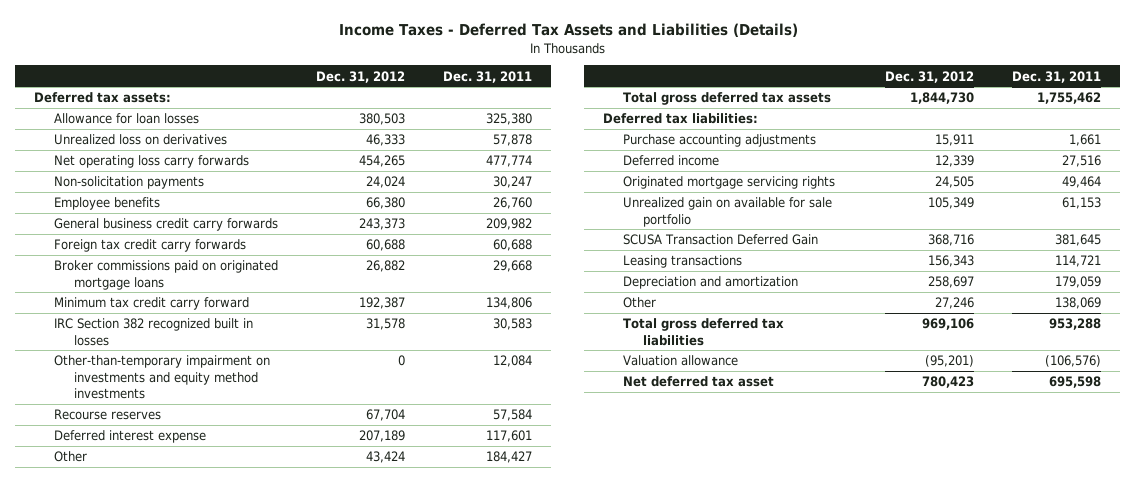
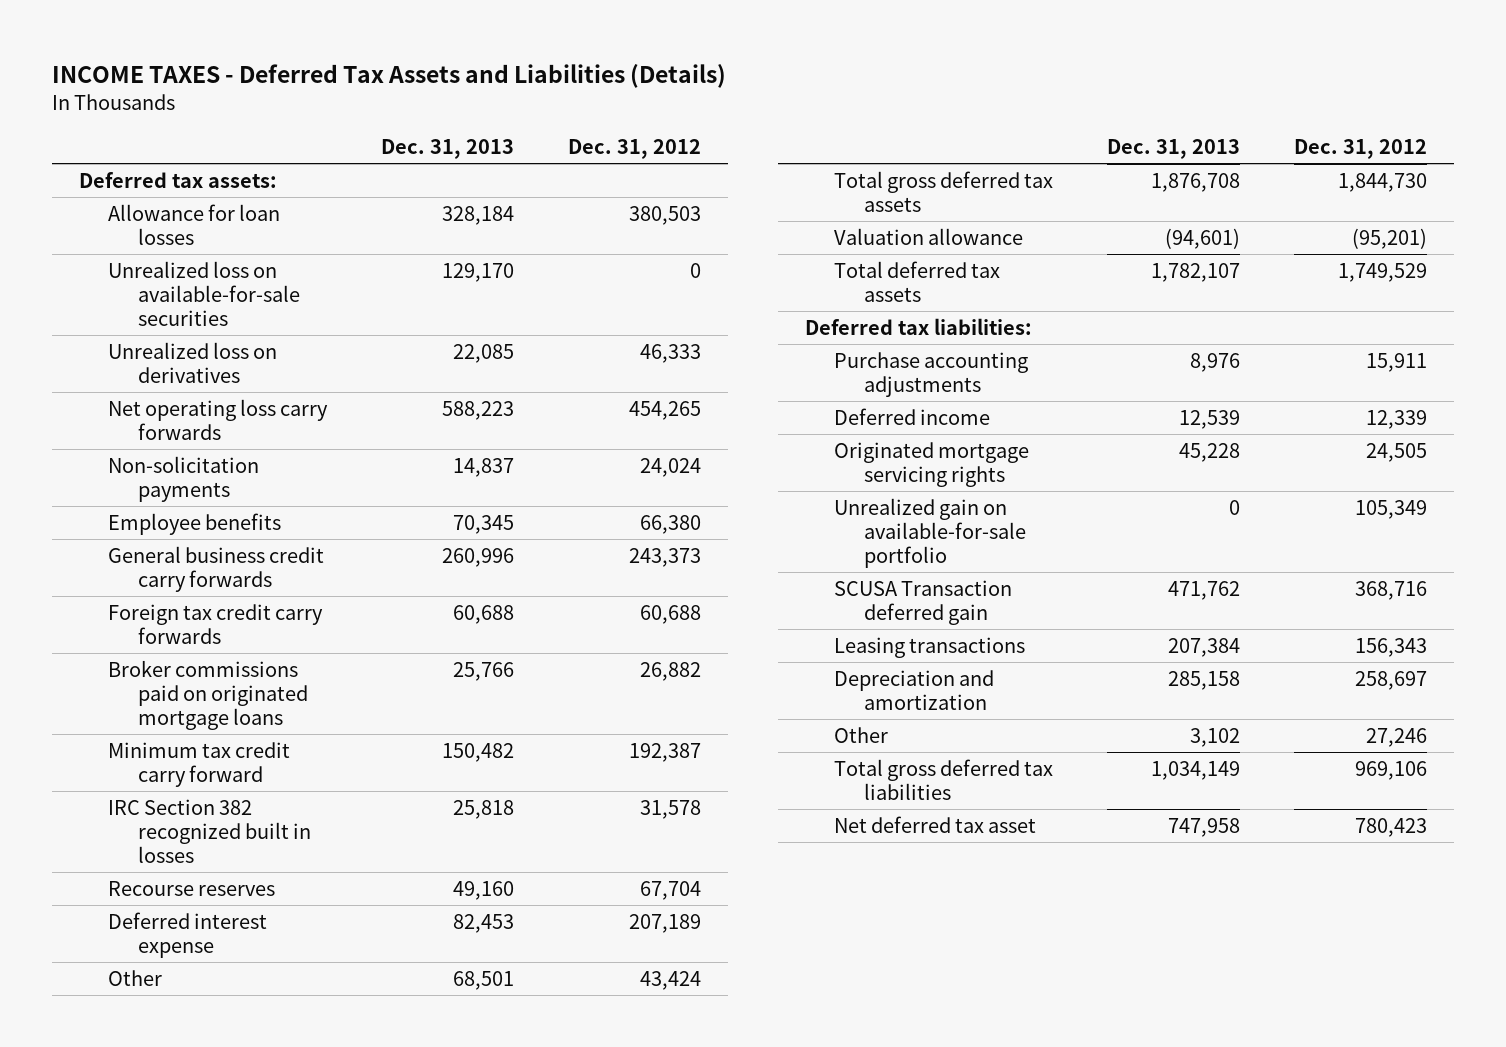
- Income Taxes - Deferred Tax Assets and Liabilities (Details)
+ INCOME TAXES - Deferred Tax Assets and Liabilities (Details)
- | Dec. 31, 2012 | Dec. 31, 2011
+ | Dec. 31, 2013 | Dec. 31, 2012
+ Unrealized loss on available-for-sale securities | 129,170 | 0
- Other-than-temporary impairment on investments and equity method investments | 0 | 12,084
moved up: Valuation allowance | (94,601) | (95,201)
+ Total deferred tax assets | 1,782,107 | 1,749,529
- Unrealized gain on available for sale portfolio | 105,349 | 61,153
- SCUSA Transaction Deferred Gain | 368,716 | 381,645
+ Unrealized gain on available-for-sale portfolio | 0 | 105,349
+ SCUSA Transaction deferred gain | 471,762 | 368,716

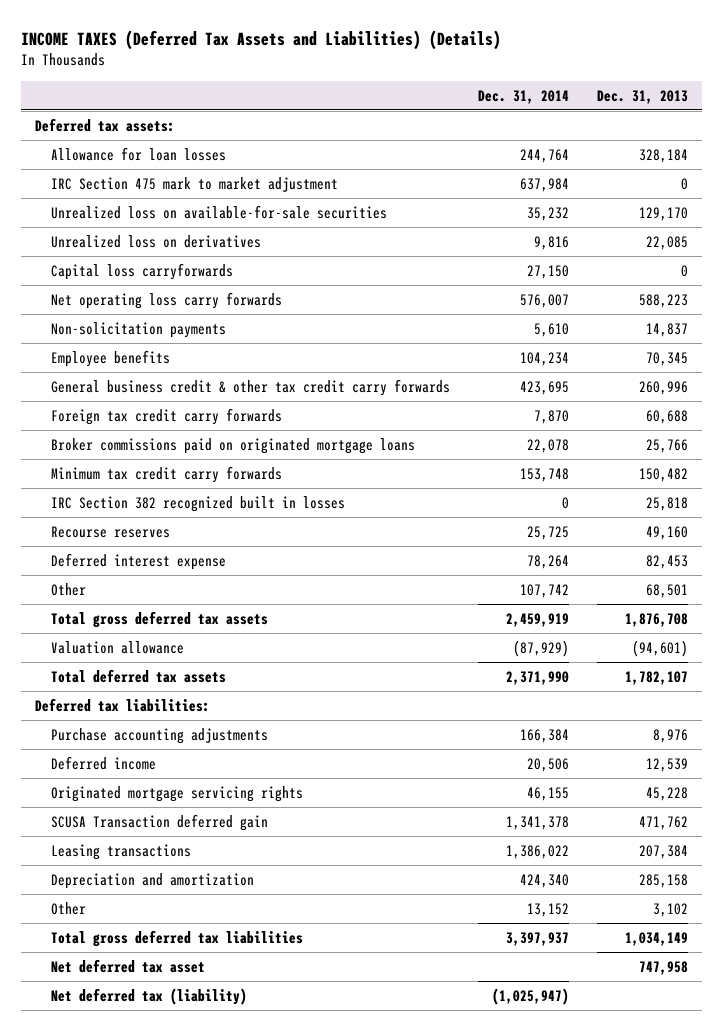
- INCOME TAXES - Deferred Tax Assets and Liabilities (Details)
+ INCOME TAXES (Deferred Tax Assets and Liabilities) (Details)
- | Dec. 31, 2013 | Dec. 31, 2012
+ | Dec. 31, 2014 | Dec. 31, 2013
+ IRC Section 475 mark to market adjustment | 637,984 | 0
+ Capital loss carryforwards | 27,150 | 0
- General business credit carry forwards | 260,996 | 243,373
+ General business credit & other tax credit carry forwards | 423,695 | 260,996
- Minimum tax credit carry forward | 150,482 | 192,387
+ Minimum tax credit carry forwards | 153,748 | 150,482
- Unrealized gain on available-for-sale portfolio | 0 | 105,349
+ Net deferred tax (liability) | (1,025,947) |

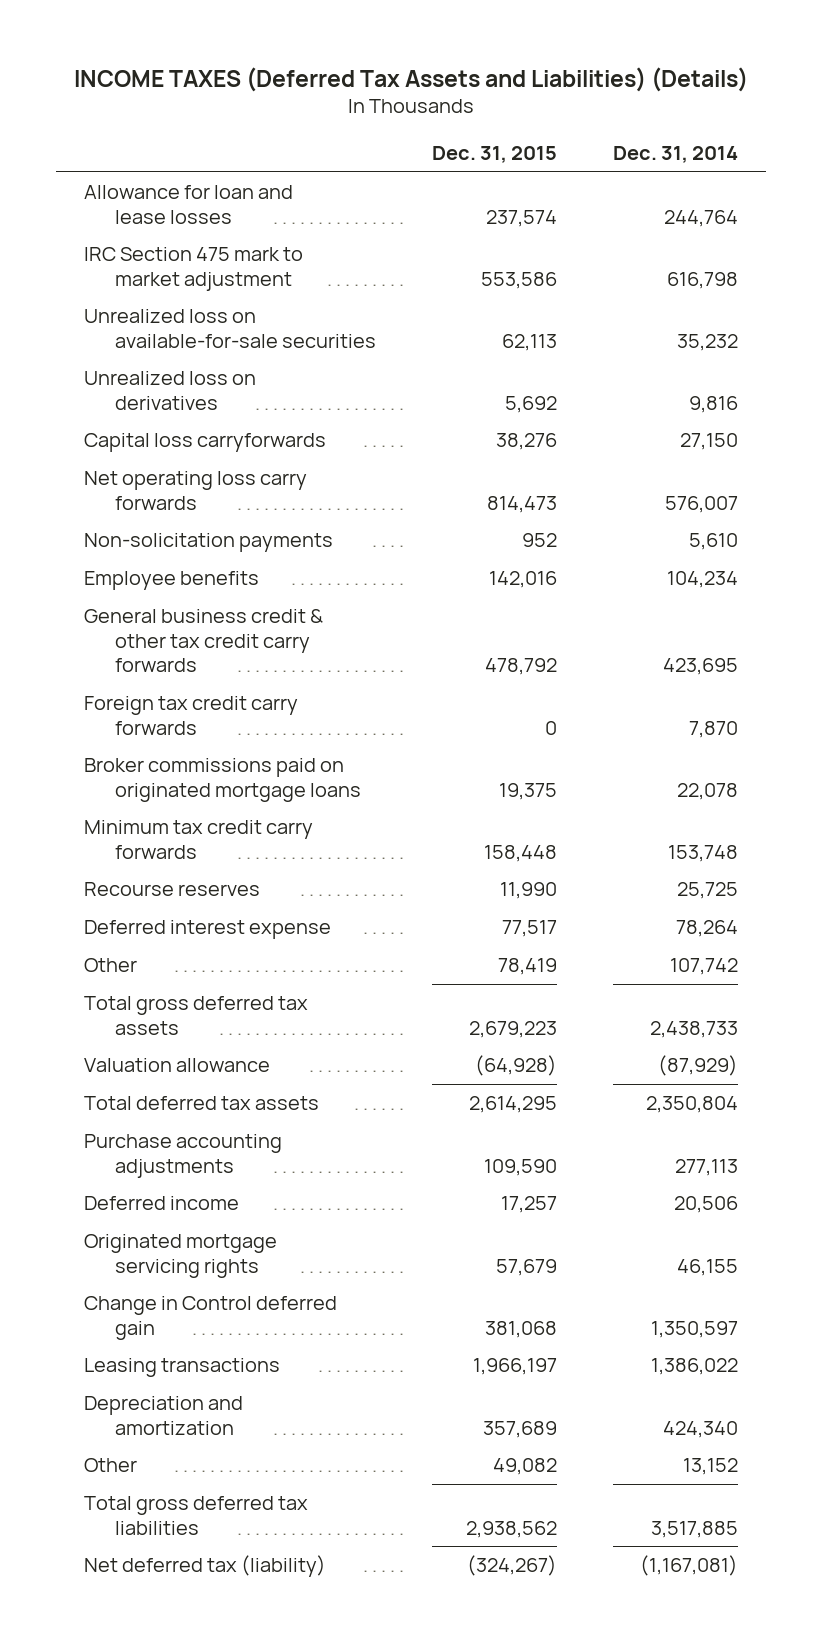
- | Dec. 31, 2014 | Dec. 31, 2013
+ | Dec. 31, 2015 | Dec. 31, 2014
- Deferred tax assets:
- Allowance for loan losses | 244,764 | 328,184
- IRC Section 475 mark to market adjustment | 637,984 | 0
+ Allowance for loan and lease losses | 237,574 | 244,764
+ IRC Section 475 mark to market adjustment | 553,586 | 616,798
- IRC Section 382 recognized built in losses | 0 | 25,818
- Total gross deferred tax assets | 2,459,919 | 1,876,708
+ Total gross deferred tax assets | 2,679,223 | 2,438,733
- Total deferred tax assets | 2,371,990 | 1,782,107
- Deferred tax liabilities:
- Purchase accounting adjustments | 166,384 | 8,976
+ Total deferred tax assets | 2,614,295 | 2,350,804
+ Purchase accounting adjustments | 109,590 | 277,113
- SCUSA Transaction deferred gain | 1,341,378 | 471,762
+ Change in Control deferred gain | 381,068 | 1,350,597
- Total gross deferred tax liabilities | 3,397,937 | 1,034,149
- Net deferred tax asset | | 747,958
- Net deferred tax (liability) | (1,025,947) |
+ Total gross deferred tax liabilities | 2,938,562 | 3,517,885
+ Net deferred tax (liability) | (324,267) | (1,167,081)

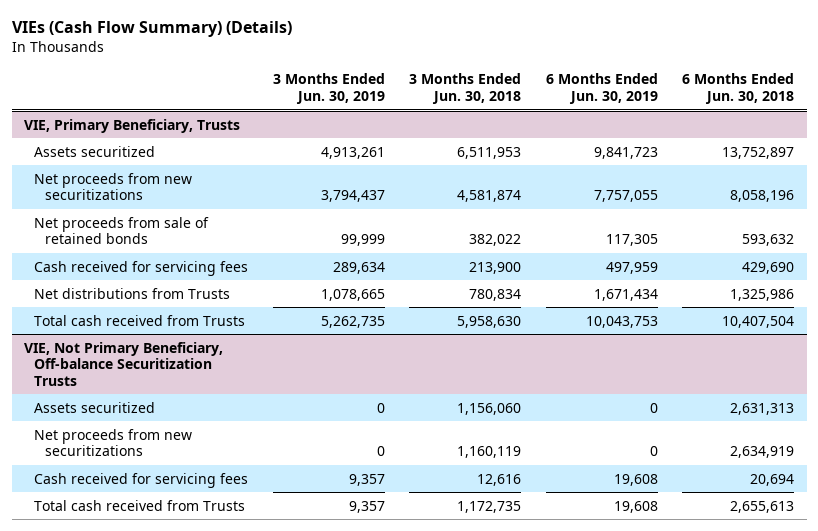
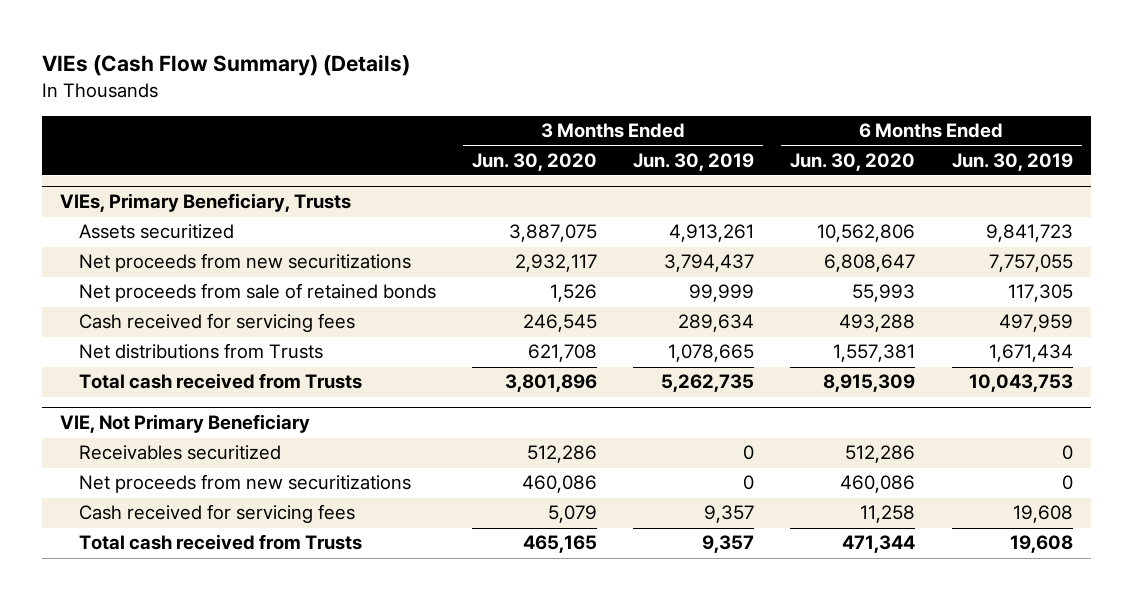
- | 3 Months Ended Jun. 30, 2019 | 3 Months Ended Jun. 30, 2018 | 6 Months Ended Jun. 30, 2019 | 6 Months Ended Jun. 30, 2018
+ | 3 Months Ended Jun. 30, 2020 | 3 Months Ended Jun. 30, 2019 | 6 Months Ended Jun. 30, 2020 | 6 Months Ended Jun. 30, 2019
- VIE, Primary Beneficiary, Trusts
+ VIEs, Primary Beneficiary, Trusts
- VIE, Not Primary Beneficiary, Off-balance Securitization Trusts
- Assets securitized | 0 | 1,156,060 | 0 | 2,631,313
+ VIE, Not Primary Beneficiary
+ Receivables securitized | 512,286 | 0 | 512,286 | 0

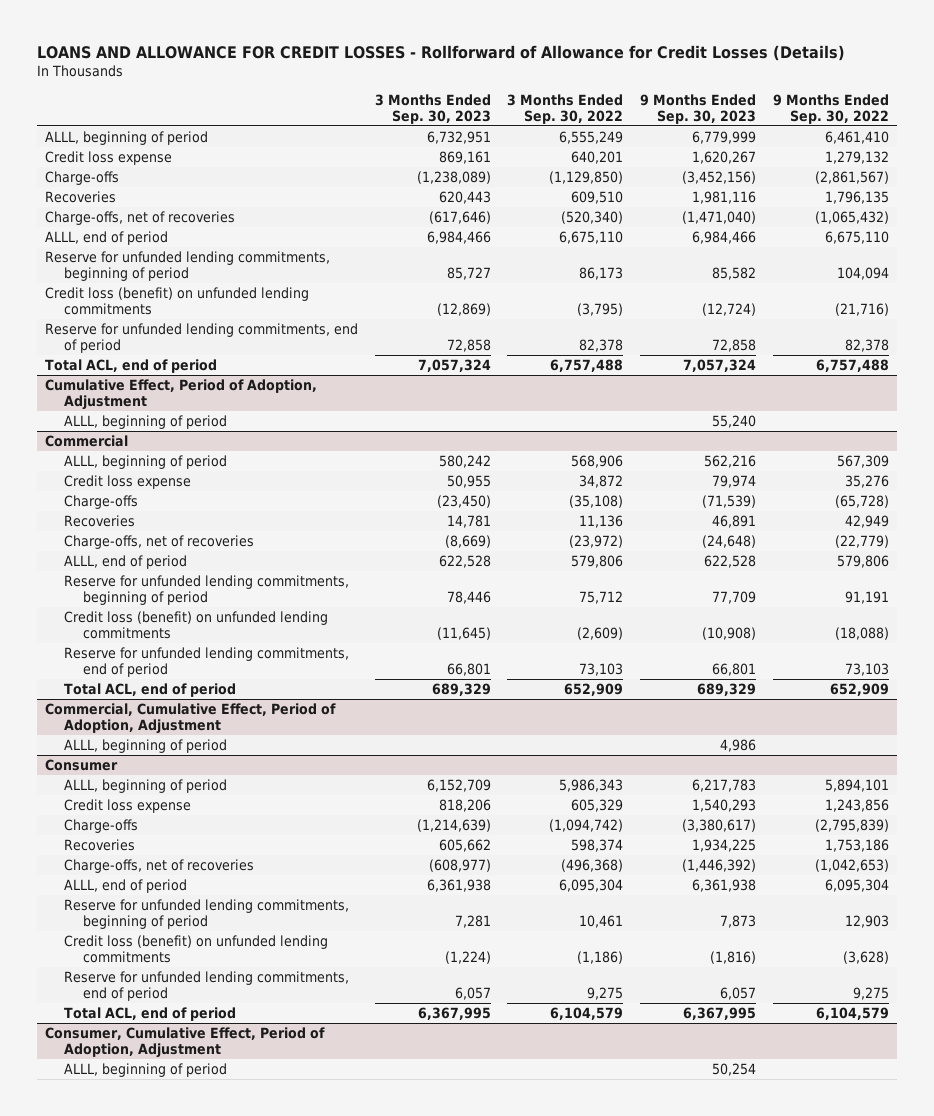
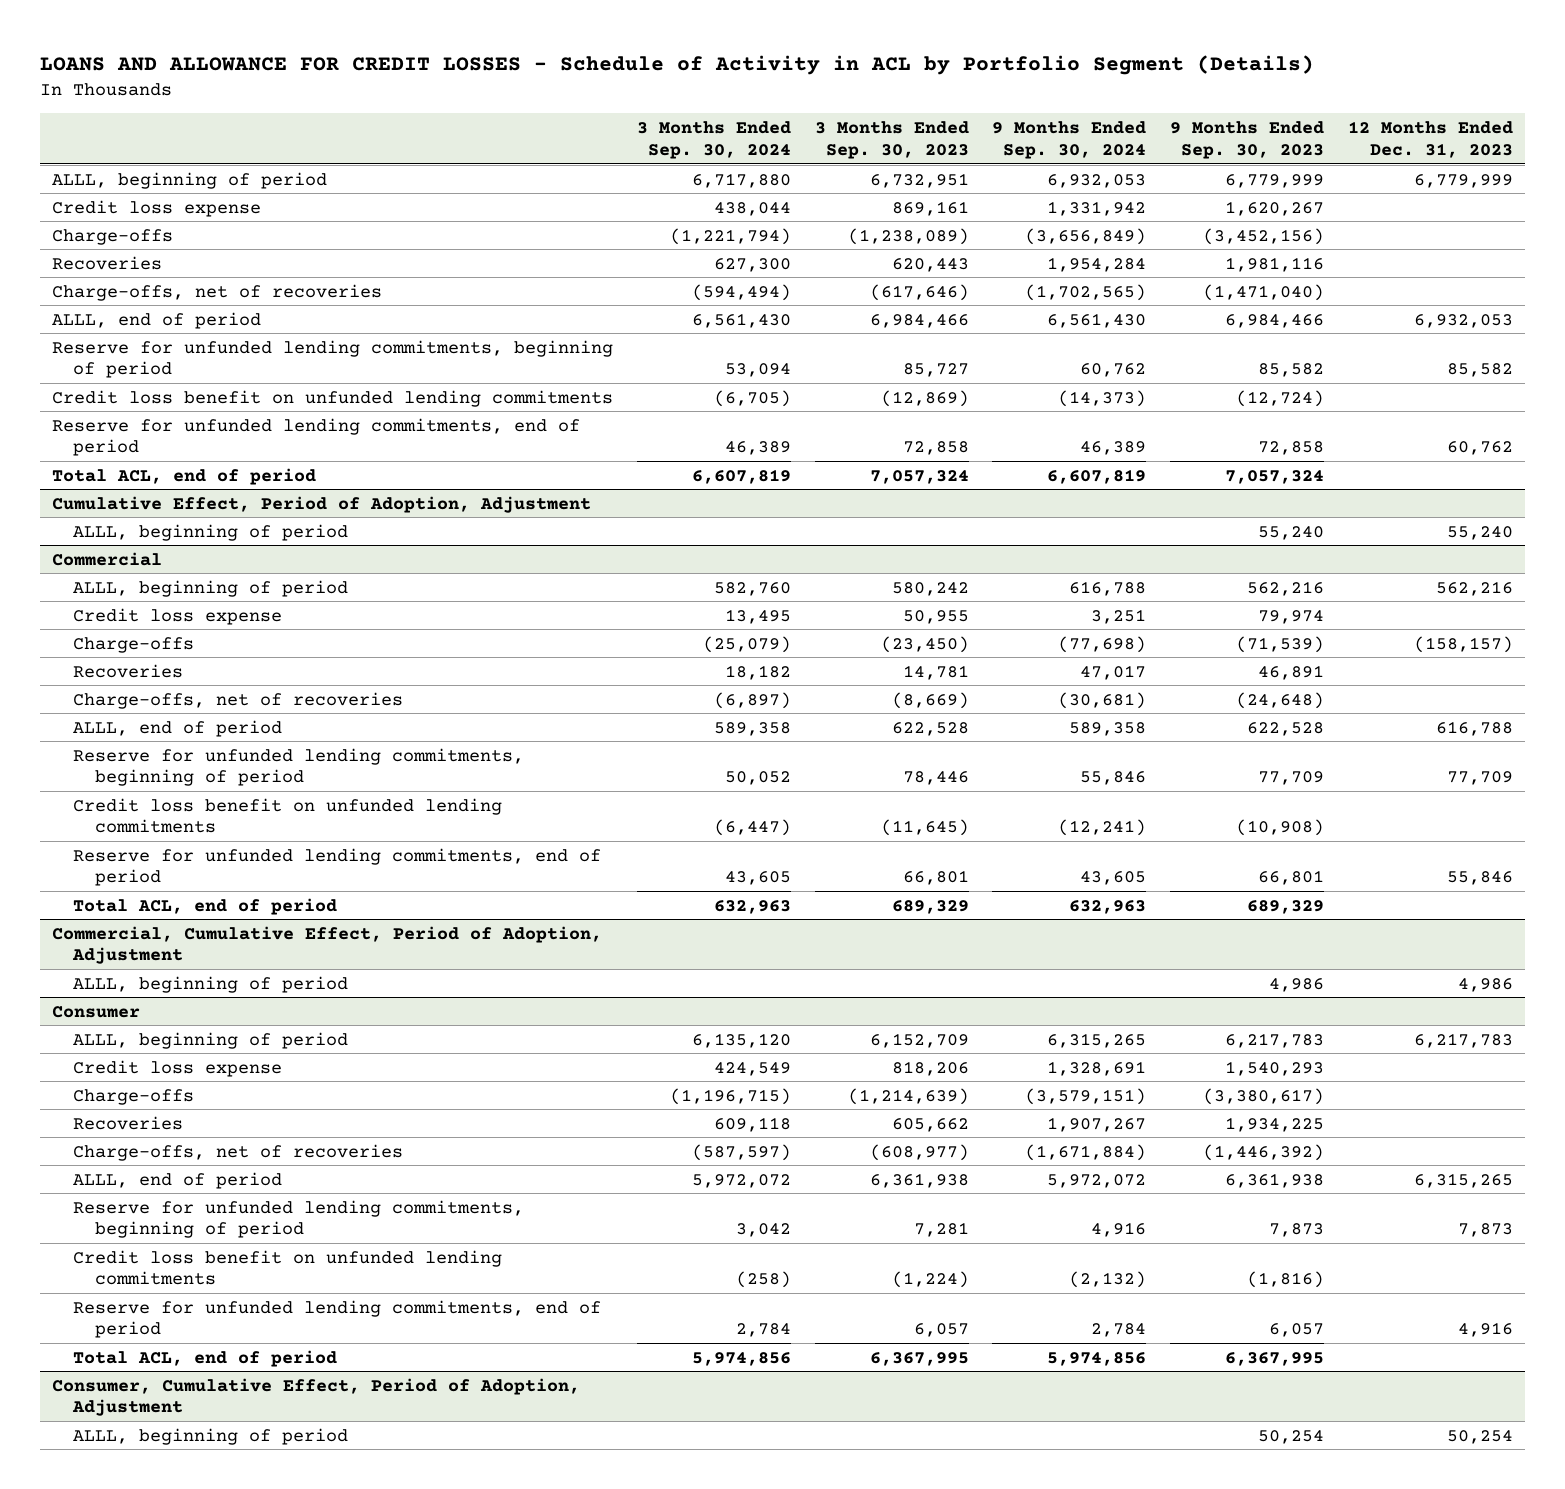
- LOANS AND ALLOWANCE FOR CREDIT LOSSES - Rollforward of Allowance for Credit Losses (Details)
+ LOANS AND ALLOWANCE FOR CREDIT LOSSES - Schedule of Activity in ACL by Portfolio Segment (Details)
- | 3 Months Ended Sep. 30, 2023 | 3 Months Ended Sep. 30, 2022 | 9 Months Ended Sep. 30, 2023 | 9 Months Ended Sep. 30, 2022
+ | 3 Months Ended Sep. 30, 2024 | 3 Months Ended Sep. 30, 2023 | 9 Months Ended Sep. 30, 2024 | 9 Months Ended Sep. 30, 2023 | 12 Months Ended Dec. 31, 2023
- Credit loss (benefit) on unfunded lending commitments | (12,869) | (3,795) | (12,724) | (21,716)
+ Credit loss benefit on unfunded lending commitments | (6,705) | (12,869) | (14,373) | (12,724) |
@ Commercial
- Credit loss (benefit) on unfunded lending commitments | (11,645) | (2,609) | (10,908) | (18,088)
+ Credit loss benefit on unfunded lending commitments | (6,447) | (11,645) | (12,241) | (10,908) |
@ Consumer
- Credit loss (benefit) on unfunded lending commitments | (1,224) | (1,186) | (1,816) | (3,628)
+ Credit loss benefit on unfunded lending commitments | (258) | (1,224) | (2,132) | (1,816) |

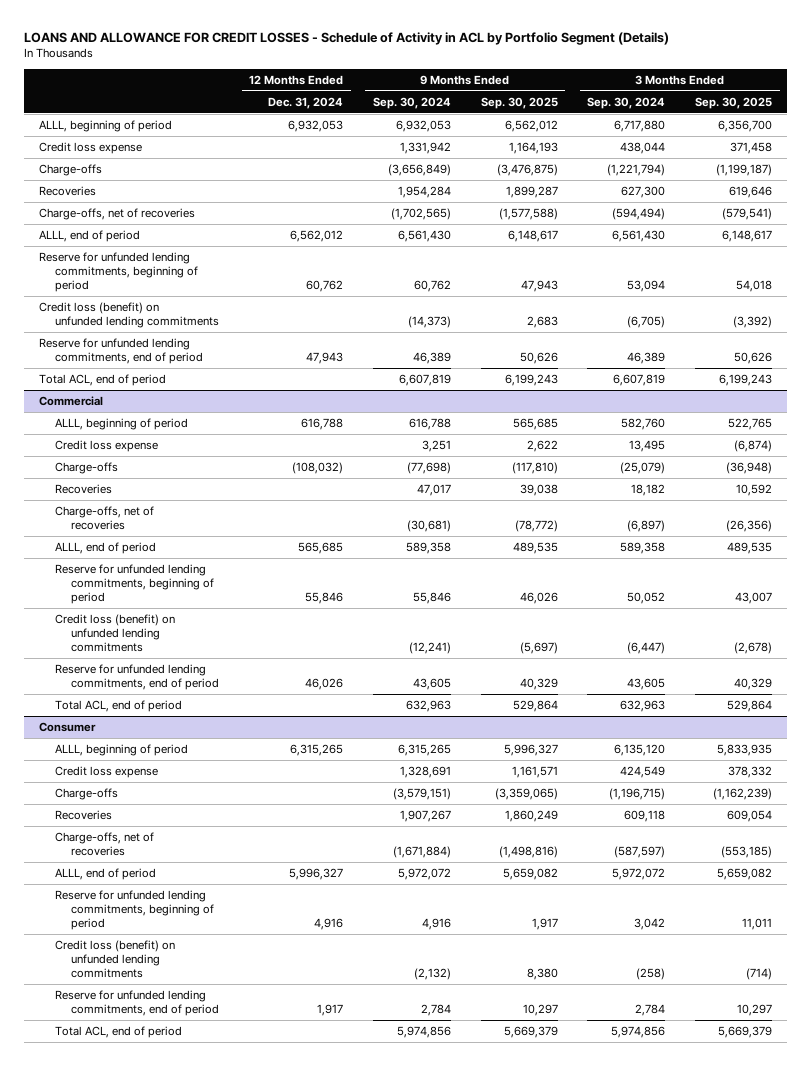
- | 3 Months Ended Sep. 30, 2024 | 3 Months Ended Sep. 30, 2023 | 9 Months Ended Sep. 30, 2024 | 9 Months Ended Sep. 30, 2023 | 12 Months Ended Dec. 31, 2023
+ | 12 Months Ended Dec. 31, 2024 | 9 Months Ended Sep. 30, 2024 | 9 Months Ended Sep. 30, 2025 | 3 Months Ended Sep. 30, 2024 | 3 Months Ended Sep. 30, 2025
- Credit loss benefit on unfunded lending commitments | (6,705) | (12,869) | (14,373) | (12,724) |
+ Credit loss (benefit) on unfunded lending commitments | | (14,373) | 2,683 | (6,705) | (3,392)
- Cumulative Effect, Period of Adoption, Adjustment
- ALLL, beginning of period | | | | 55,240 | 55,240
@ Commercial
- Credit loss benefit on unfunded lending commitments | (6,447) | (11,645) | (12,241) | (10,908) |
+ Credit loss (benefit) on unfunded lending commitments | | (12,241) | (5,697) | (6,447) | (2,678)
- Commercial, Cumulative Effect, Period of Adoption, Adjustment
- ALLL, beginning of period | | | | 4,986 | 4,986
@ Consumer
- Credit loss benefit on unfunded lending commitments | (258) | (1,224) | (2,132) | (1,816) |
+ Credit loss (benefit) on unfunded lending commitments | | (2,132) | 8,380 | (258) | (714)
- Consumer, Cumulative Effect, Period of Adoption, Adjustment
- ALLL, beginning of period | | | | 50,254 | 50,254

